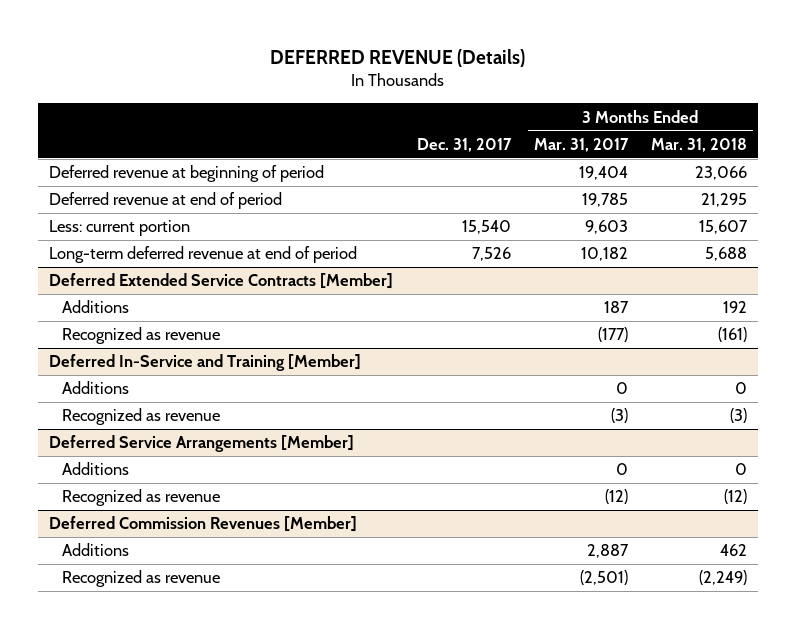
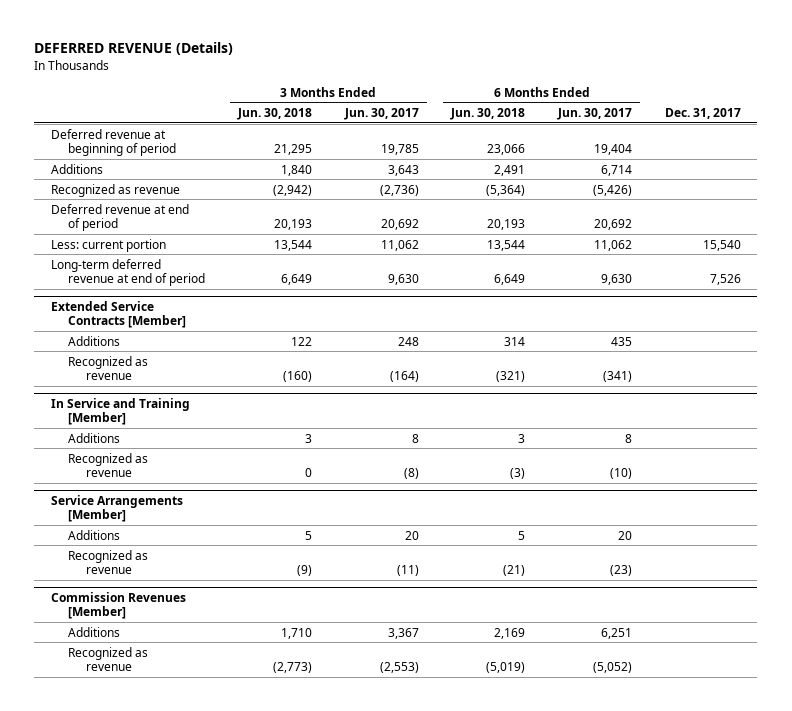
- | Dec. 31, 2017 | 3 Months Ended Mar. 31, 2017 | 3 Months Ended Mar. 31, 2018
+ | 3 Months Ended Jun. 30, 2018 | 3 Months Ended Jun. 30, 2017 | 6 Months Ended Jun. 30, 2018 | 6 Months Ended Jun. 30, 2017 | Dec. 31, 2017
+ Additions | 1,840 | 3,643 | 2,491 | 6,714 |
+ Recognized as revenue | (2,942) | (2,736) | (5,364) | (5,426) |
- Deferred Extended Service Contracts [Member]
+ Extended Service Contracts [Member]
- Deferred In-Service and Training [Member]
+ In Service and Training [Member]
- Deferred Service Arrangements [Member]
+ Service Arrangements [Member]
- Deferred Commission Revenues [Member]
+ Commission Revenues [Member]

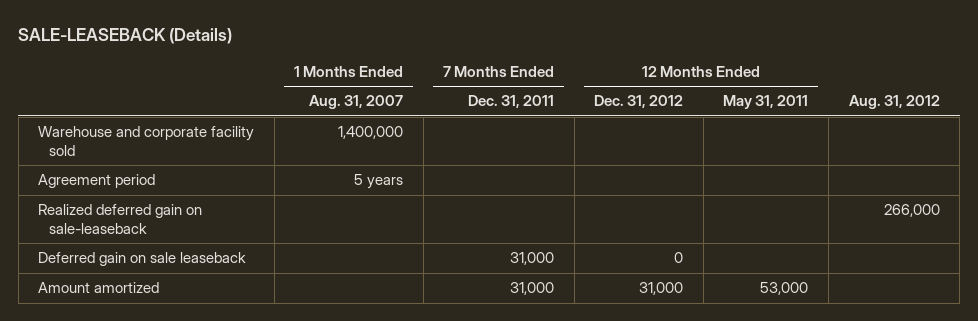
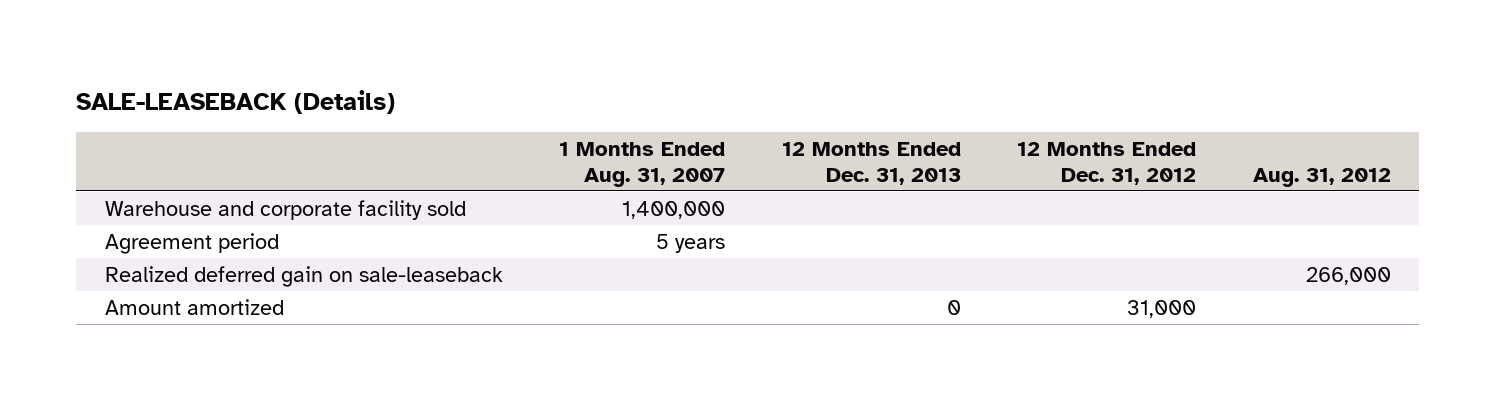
- | 1 Months Ended Aug. 31, 2007 | 7 Months Ended Dec. 31, 2011 | 12 Months Ended Dec. 31, 2012 | 12 Months Ended May 31, 2011 | Aug. 31, 2012
+ | 1 Months Ended Aug. 31, 2007 | 12 Months Ended Dec. 31, 2013 | 12 Months Ended Dec. 31, 2012 | Aug. 31, 2012
- Deferred gain on sale leaseback | | 31,000 | 0 | |

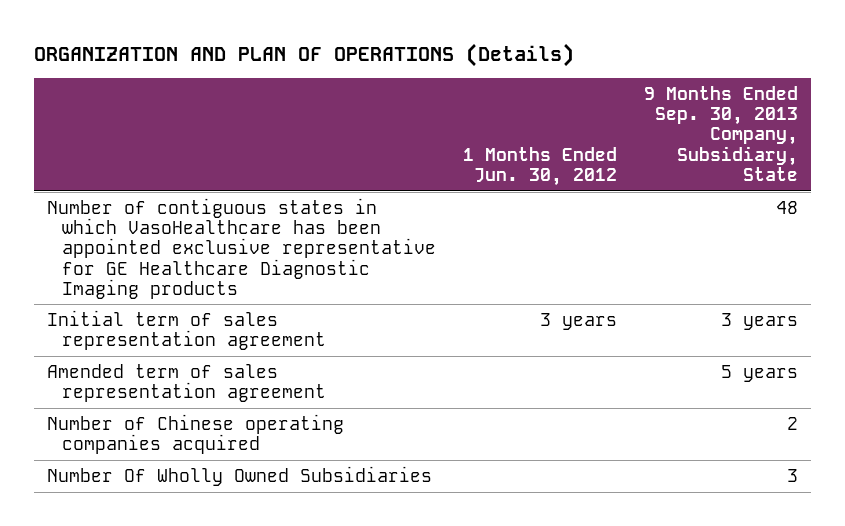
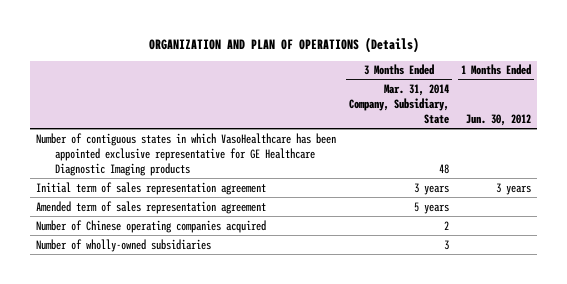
- | 1 Months Ended Jun. 30, 2012 | 9 Months Ended Sep. 30, 2013 Company, Subsidiary, State
+ | 3 Months Ended Mar. 31, 2014 Company, Subsidiary, State | 1 Months Ended Jun. 30, 2012
- Number Of Wholly Owned Subsidiaries | | 3
+ Number of wholly-owned subsidiaries | 3 |

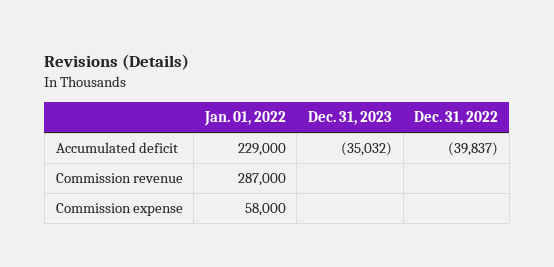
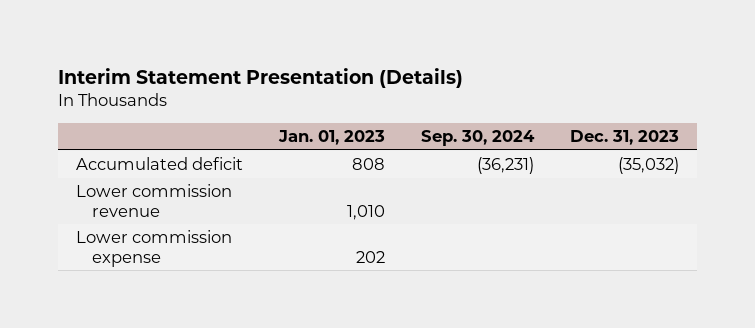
- Revisions (Details)
+ Interim Statement Presentation (Details)
- | Jan. 01, 2022 | Dec. 31, 2023 | Dec. 31, 2022
+ | Jan. 01, 2023 | Sep. 30, 2024 | Dec. 31, 2023
- Commission revenue | 287,000 | |
- Commission expense | 58,000 | |
+ Lower commission revenue | 1,010 | |
+ Lower commission expense | 202 | |

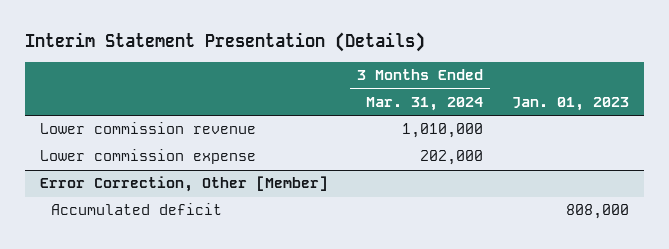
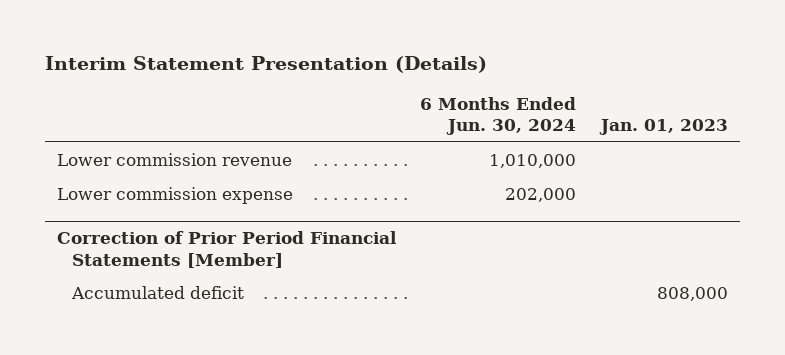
- | 3 Months Ended Mar. 31, 2024 | Jan. 01, 2023
+ | 6 Months Ended Jun. 30, 2024 | Jan. 01, 2023
- Error Correction, Other [Member]
+ Correction of Prior Period Financial Statements [Member]

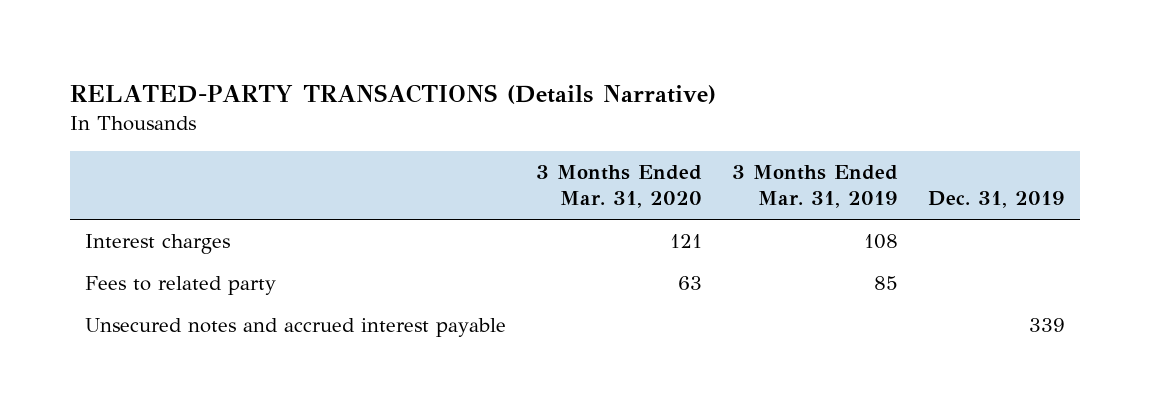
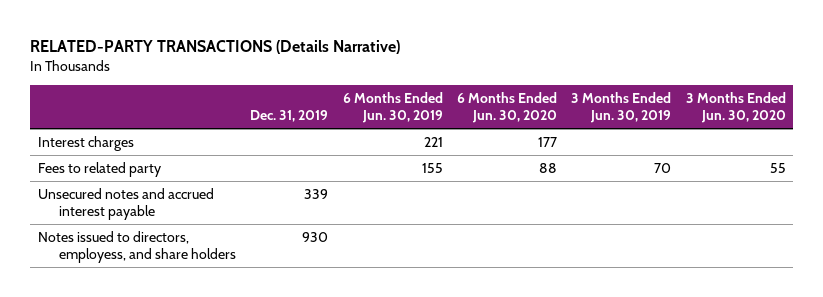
- | 3 Months Ended Mar. 31, 2020 | 3 Months Ended Mar. 31, 2019 | Dec. 31, 2019
+ | Dec. 31, 2019 | 6 Months Ended Jun. 30, 2019 | 6 Months Ended Jun. 30, 2020 | 3 Months Ended Jun. 30, 2019 | 3 Months Ended Jun. 30, 2020
+ Notes issued to directors, employess, and share holders | 930 | | | |

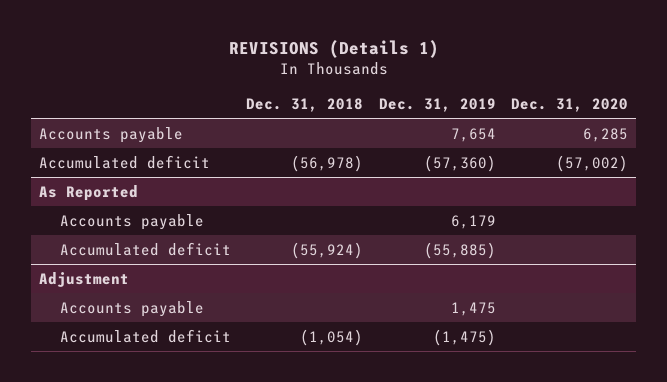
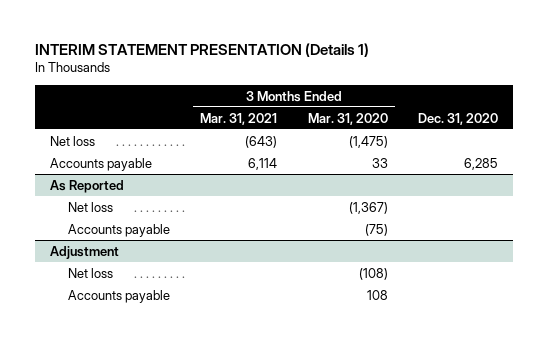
- REVISIONS (Details 1)
+ INTERIM STATEMENT PRESENTATION (Details 1)
- | Dec. 31, 2018 | Dec. 31, 2019 | Dec. 31, 2020
+ | 3 Months Ended Mar. 31, 2021 | 3 Months Ended Mar. 31, 2020 | Dec. 31, 2020
+ Net loss | (643) | (1,475) |
- Accumulated deficit | (56,978) | (57,360) | (57,002)
@ As Reported
+ Net loss | | (1,367) |
- Accumulated deficit | (55,924) | (55,885) |
@ Adjustment
+ Net loss | | (108) |
- Accumulated deficit | (1,054) | (1,475) |

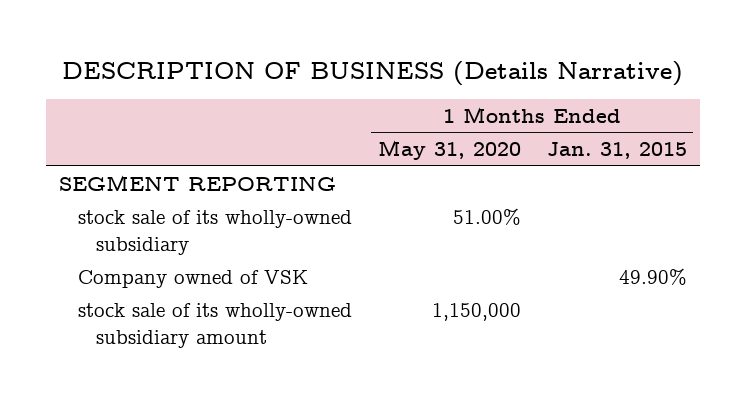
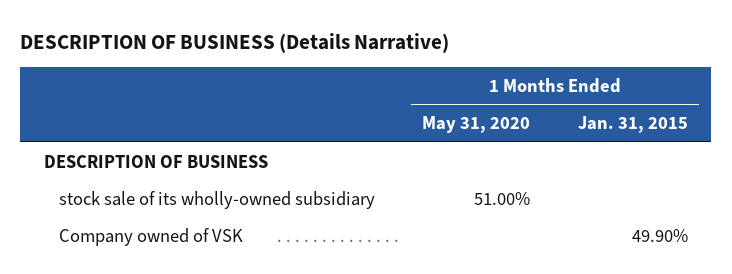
- SEGMENT REPORTING
+ DESCRIPTION OF BUSINESS
- stock sale of its wholly-owned subsidiary amount | 1,150,000 |

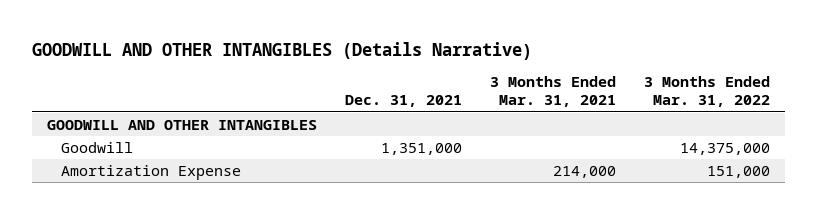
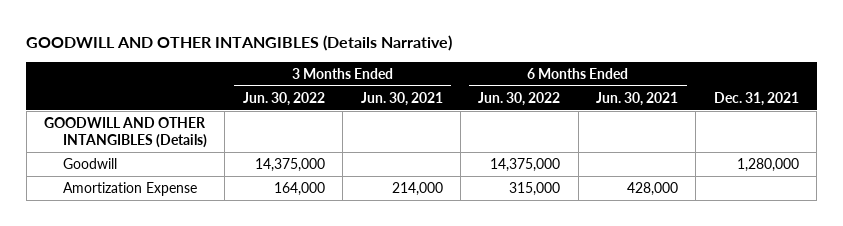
- | Dec. 31, 2021 | 3 Months Ended Mar. 31, 2021 | 3 Months Ended Mar. 31, 2022
+ | 3 Months Ended Jun. 30, 2022 | 3 Months Ended Jun. 30, 2021 | 6 Months Ended Jun. 30, 2022 | 6 Months Ended Jun. 30, 2021 | Dec. 31, 2021
- GOODWILL AND OTHER INTANGIBLES
- Goodwill | 1,351,000 | | 14,375,000
+ GOODWILL AND OTHER INTANGIBLES (Details)
+ Goodwill | 14,375,000 | | 14,375,000 | | 1,280,000

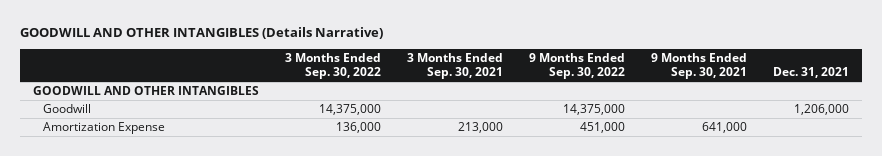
- | 3 Months Ended Jun. 30, 2022 | 3 Months Ended Jun. 30, 2021 | 6 Months Ended Jun. 30, 2022 | 6 Months Ended Jun. 30, 2021 | Dec. 31, 2021
+ | 3 Months Ended Sep. 30, 2022 | 3 Months Ended Sep. 30, 2021 | 9 Months Ended Sep. 30, 2022 | 9 Months Ended Sep. 30, 2021 | Dec. 31, 2021
- GOODWILL AND OTHER INTANGIBLES (Details)
- Goodwill | 14,375,000 | | 14,375,000 | | 1,280,000
+ GOODWILL AND OTHER INTANGIBLES
+ Goodwill | 14,375,000 | | 14,375,000 | | 1,206,000

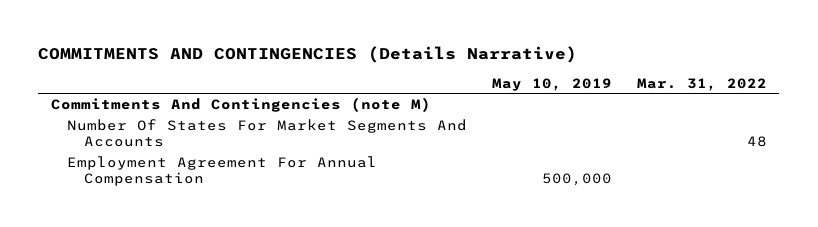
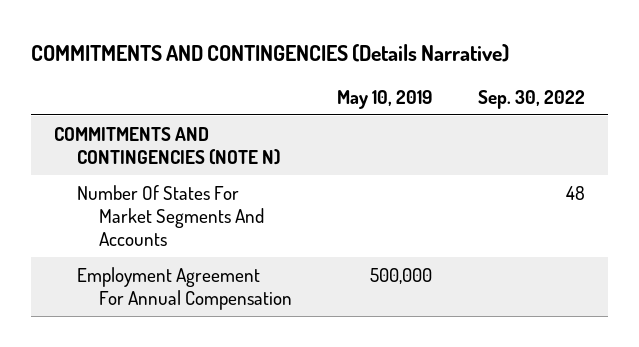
- | May 10, 2019 | Mar. 31, 2022
+ | May 10, 2019 | Sep. 30, 2022
- Commitments And Contingencies (note M)
+ COMMITMENTS AND CONTINGENCIES (NOTE N)

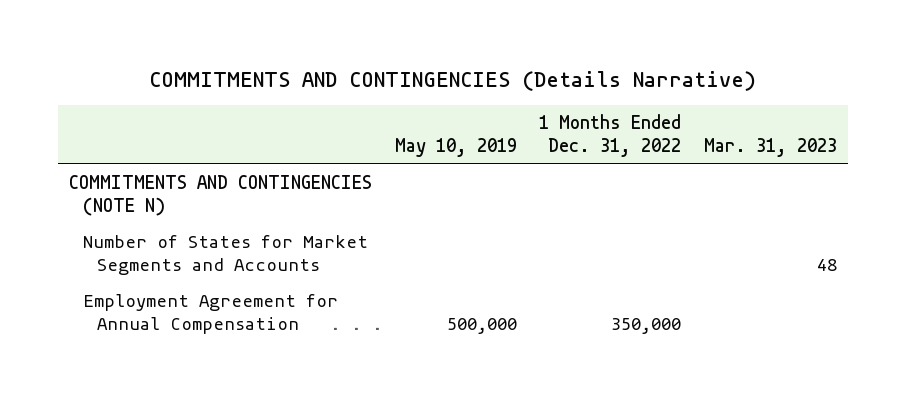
- | May 10, 2019 | Sep. 30, 2022
+ | May 10, 2019 | 1 Months Ended Dec. 31, 2022 | Mar. 31, 2023
- Number Of States For Market Segments And Accounts | | 48
- Employment Agreement For Annual Compensation | 500,000 |
+ Number of States for Market Segments and Accounts | | | 48
+ Employment Agreement for Annual Compensation | 500,000 | 350,000 |

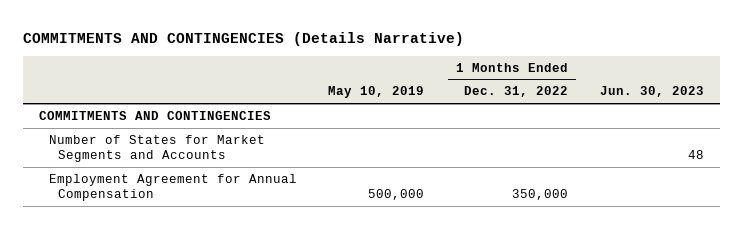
- | May 10, 2019 | 1 Months Ended Dec. 31, 2022 | Mar. 31, 2023
+ | May 10, 2019 | 1 Months Ended Dec. 31, 2022 | Jun. 30, 2023
- COMMITMENTS AND CONTINGENCIES (NOTE N)
+ COMMITMENTS AND CONTINGENCIES

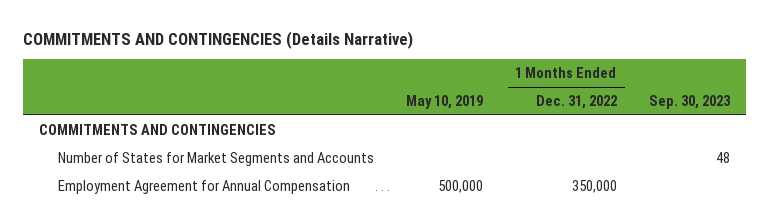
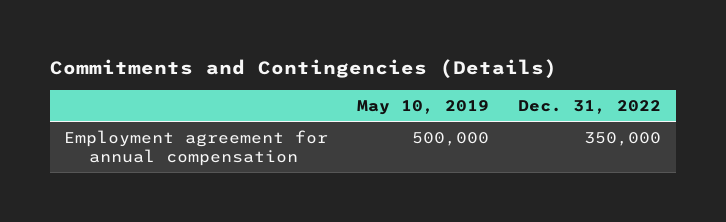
- COMMITMENTS AND CONTINGENCIES (Details Narrative)
+ Commitments and Contingencies (Details)
- | May 10, 2019 | 1 Months Ended Dec. 31, 2022 | Sep. 30, 2023
+ | May 10, 2019 | Dec. 31, 2022
- COMMITMENTS AND CONTINGENCIES
- Number of States for Market Segments and Accounts | | | 48
- Employment Agreement for Annual Compensation | 500,000 | 350,000 |
+ Employment agreement for annual compensation | 500,000 | 350,000

